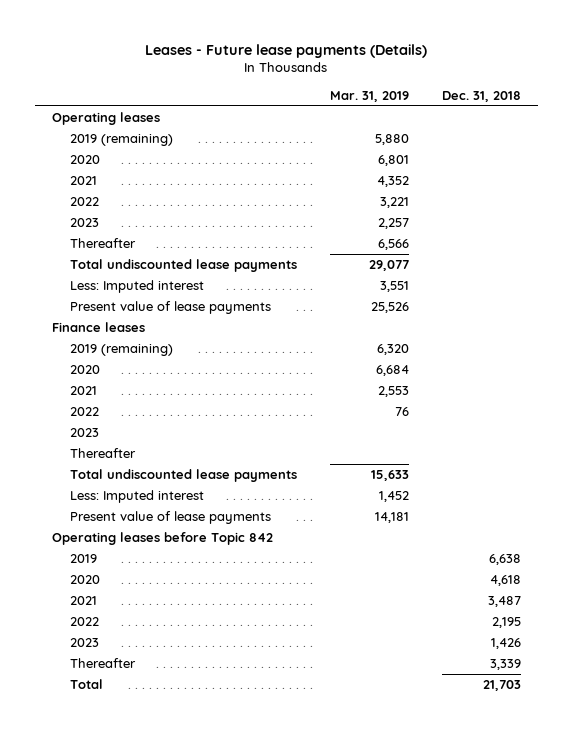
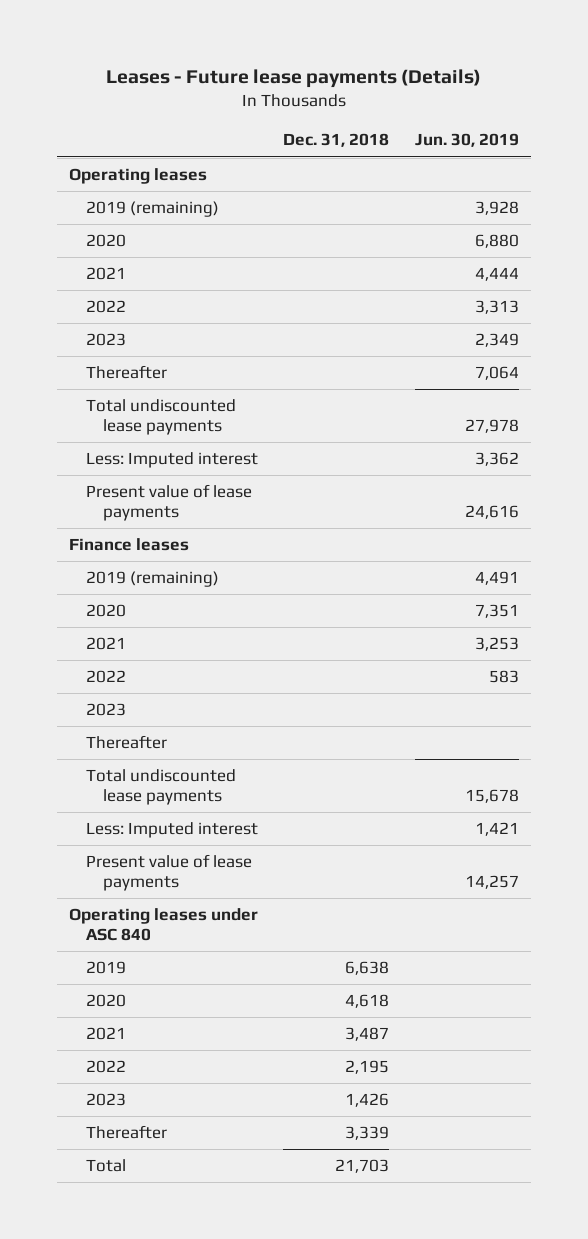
- | Mar. 31, 2019 | Dec. 31, 2018
+ | Dec. 31, 2018 | Jun. 30, 2019
- Operating leases before Topic 842
+ Operating leases under ASC 840

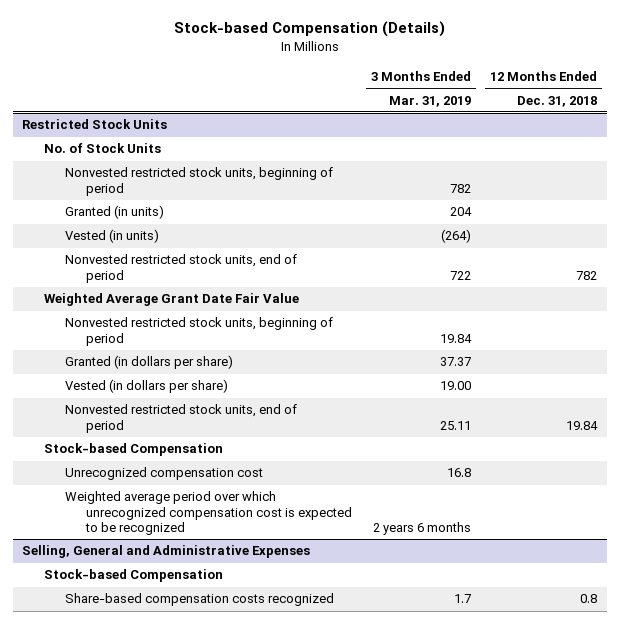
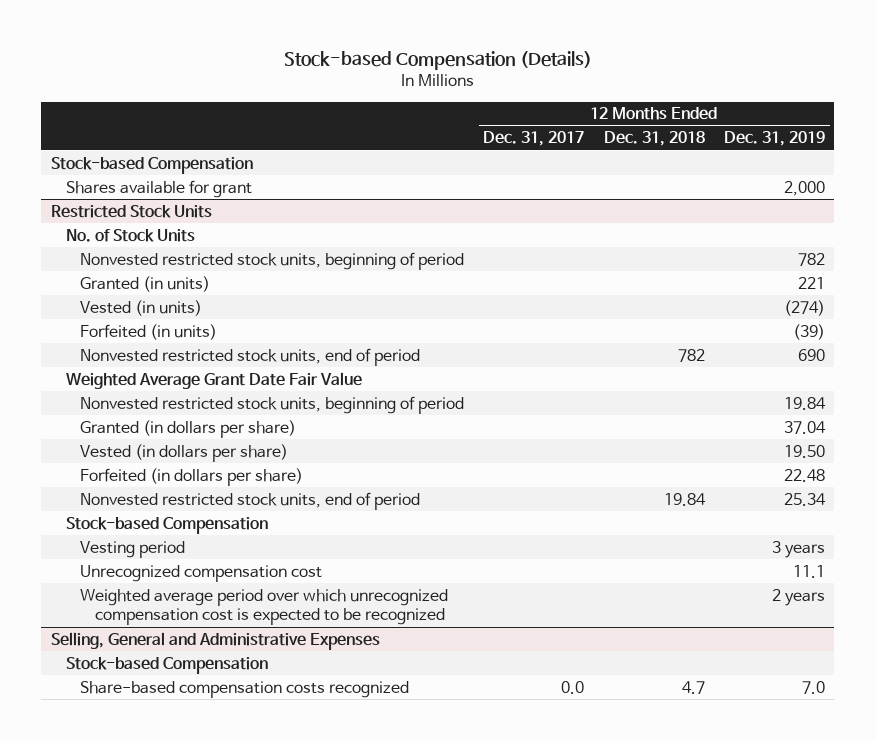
- | 3 Months Ended Mar. 31, 2019 | 12 Months Ended Dec. 31, 2018
+ | 12 Months Ended Dec. 31, 2017 | 12 Months Ended Dec. 31, 2018 | 12 Months Ended Dec. 31, 2019
+ Stock-based Compensation
+ Shares available for grant | | | 2,000
@ Restricted Stock Units
+ Forfeited (in units) | | | (39)
+ Forfeited (in dollars per share) | | | 22.48
+ Vesting period | | | 3 years
@ Selling, General and Administrative Expenses
- Share-based compensation costs recognized | 1.7 | 0.8
+ Share-based compensation costs recognized | 0.0 | 4.7 | 7.0

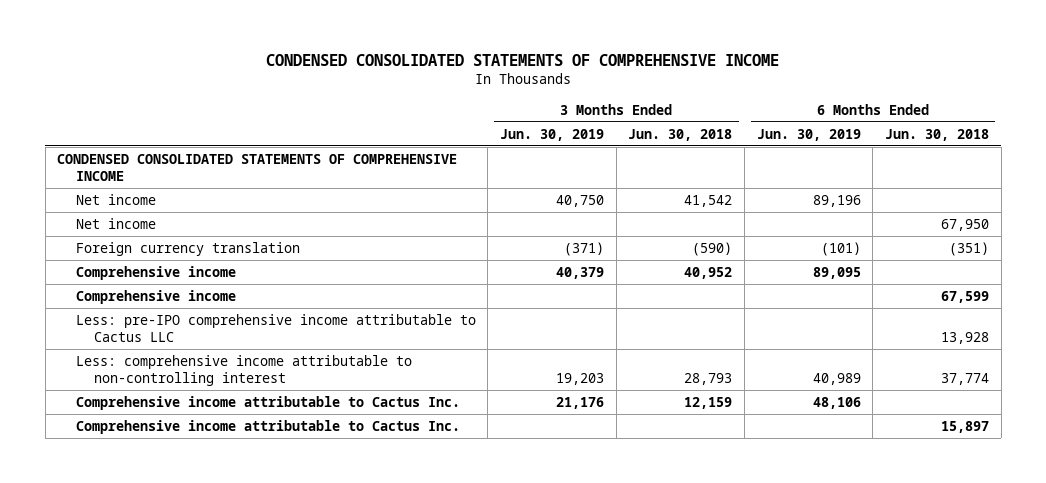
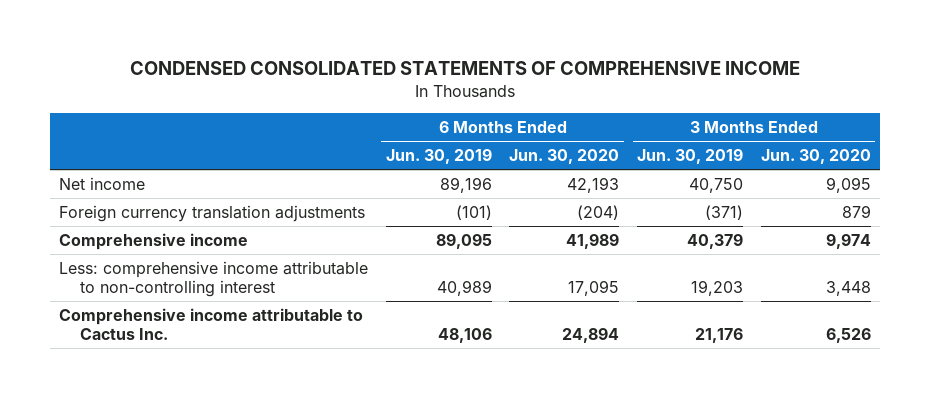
- | 3 Months Ended Jun. 30, 2019 | 3 Months Ended Jun. 30, 2018 | 6 Months Ended Jun. 30, 2019 | 6 Months Ended Jun. 30, 2018
+ | 6 Months Ended Jun. 30, 2019 | 6 Months Ended Jun. 30, 2020 | 3 Months Ended Jun. 30, 2019 | 3 Months Ended Jun. 30, 2020
- CONDENSED CONSOLIDATED STATEMENTS OF COMPREHENSIVE INCOME
- Net income | | | | 67,950
- Foreign currency translation | (371) | (590) | (101) | (351)
+ Foreign currency translation adjustments | (101) | (204) | (371) | 879
- Comprehensive income | | | | 67,599
- Less: pre-IPO comprehensive income attributable to Cactus LLC | | | | 13,928
- Comprehensive income attributable to Cactus Inc. | | | | 15,897

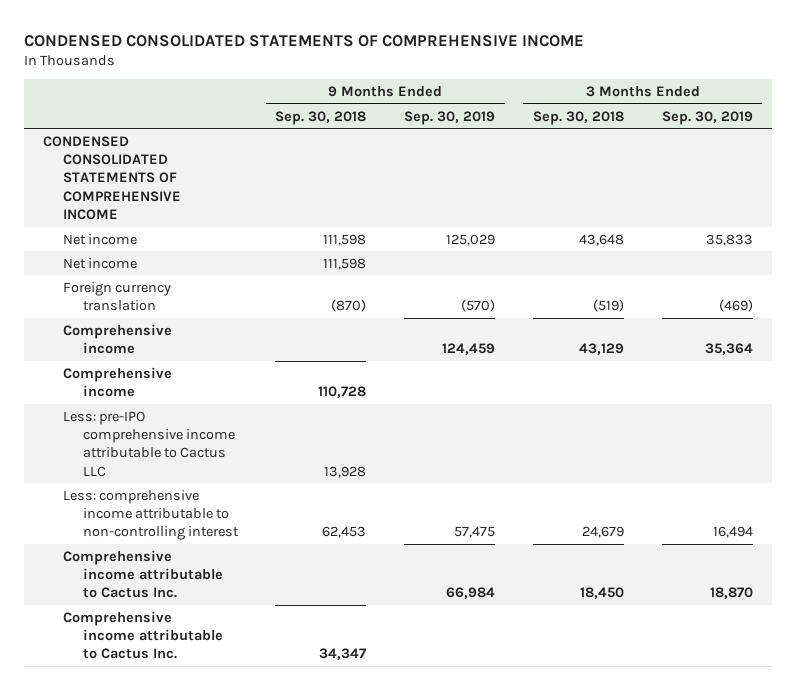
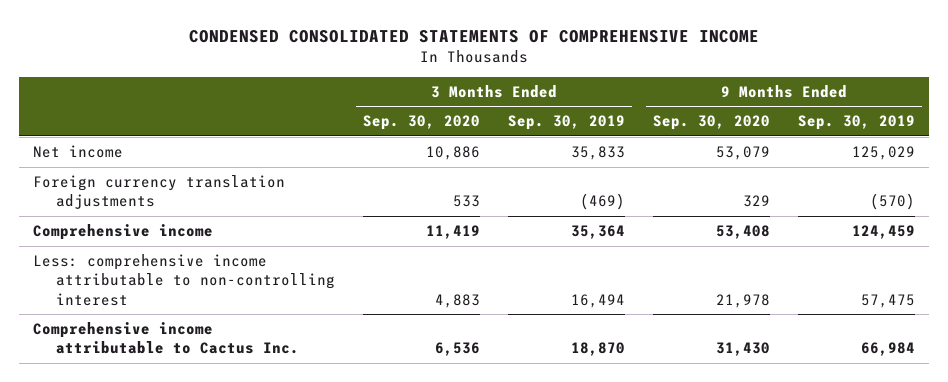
- | 9 Months Ended Sep. 30, 2018 | 9 Months Ended Sep. 30, 2019 | 3 Months Ended Sep. 30, 2018 | 3 Months Ended Sep. 30, 2019
+ | 3 Months Ended Sep. 30, 2020 | 3 Months Ended Sep. 30, 2019 | 9 Months Ended Sep. 30, 2020 | 9 Months Ended Sep. 30, 2019
- CONDENSED CONSOLIDATED STATEMENTS OF COMPREHENSIVE INCOME
- Net income | 111,598 | | |
- Foreign currency translation | (870) | (570) | (519) | (469)
+ Foreign currency translation adjustments | 533 | (469) | 329 | (570)
- Comprehensive income | 110,728 | | |
- Less: pre-IPO comprehensive income attributable to Cactus LLC | 13,928 | | |
- Comprehensive income attributable to Cactus Inc. | 34,347 | | |

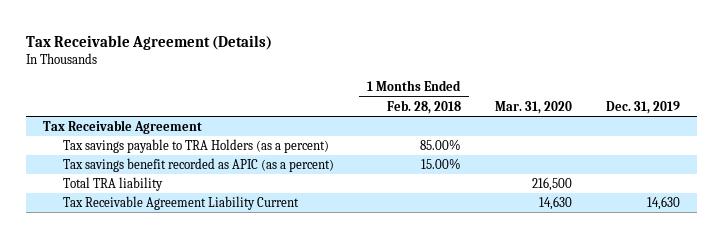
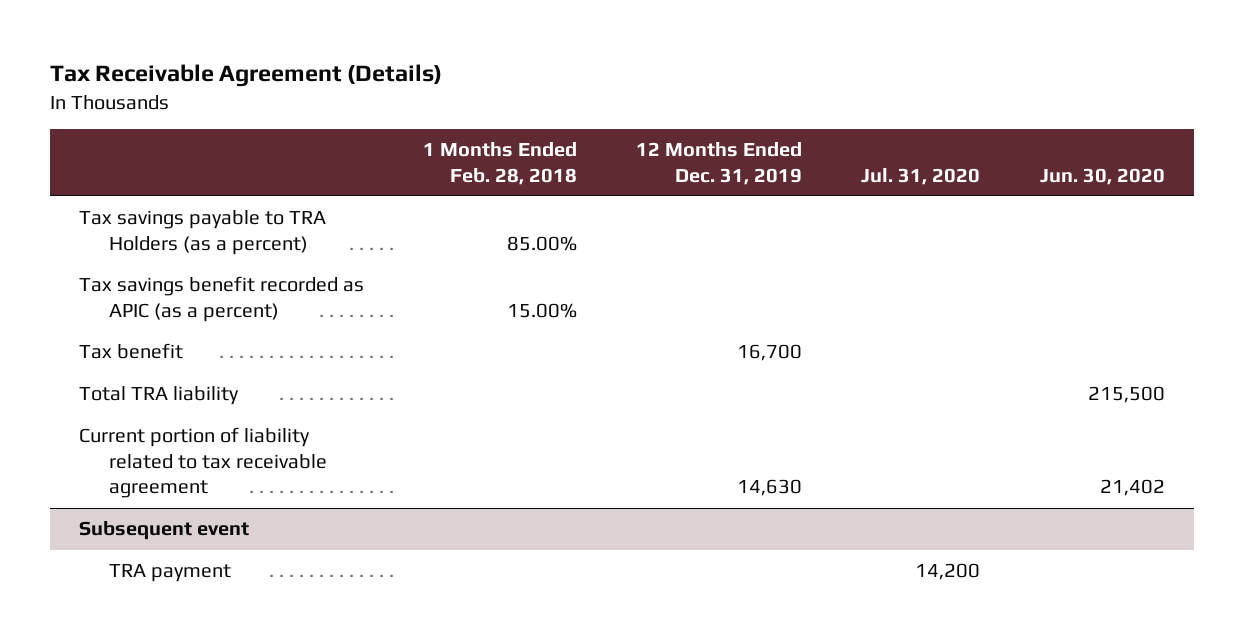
- | 1 Months Ended Feb. 28, 2018 | Mar. 31, 2020 | Dec. 31, 2019
+ | 1 Months Ended Feb. 28, 2018 | 12 Months Ended Dec. 31, 2019 | Jul. 31, 2020 | Jun. 30, 2020
- Tax Receivable Agreement
+ Tax benefit | | 16,700 | |
- Tax Receivable Agreement Liability Current | | 14,630 | 14,630
+ Current portion of liability related to tax receivable agreement | | 14,630 | | 21,402
+ Subsequent event
+ TRA payment | | | 14,200 |

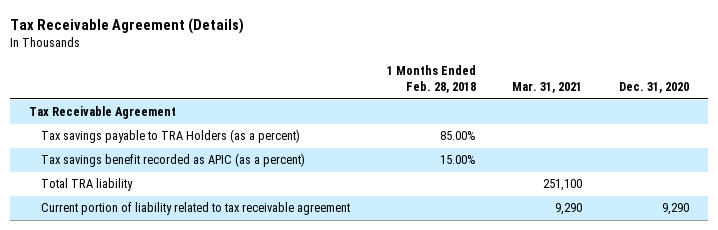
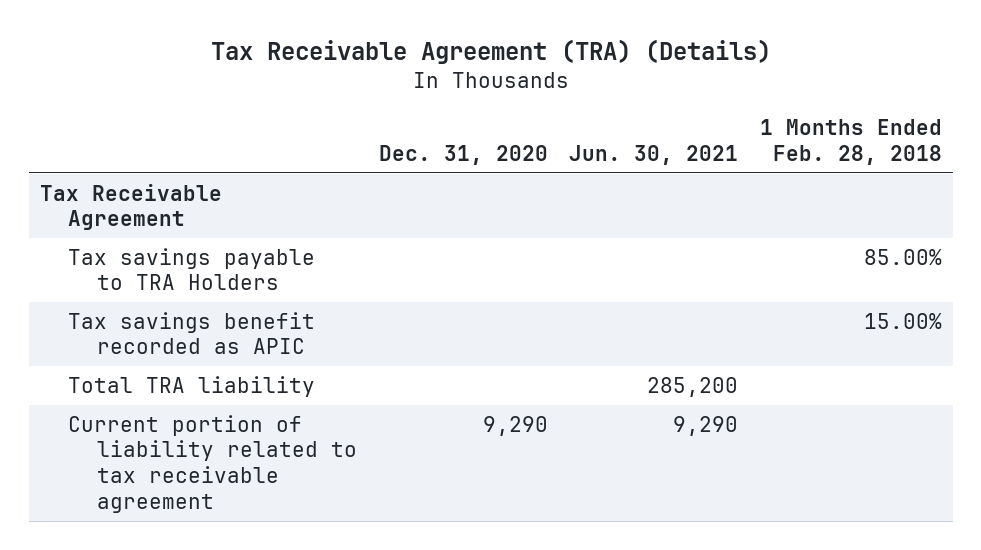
- Tax Receivable Agreement (Details)
+ Tax Receivable Agreement (TRA) (Details)
- | 1 Months Ended Feb. 28, 2018 | Mar. 31, 2021 | Dec. 31, 2020
+ | Dec. 31, 2020 | Jun. 30, 2021 | 1 Months Ended Feb. 28, 2018
- Tax savings payable to TRA Holders (as a percent) | 85.00% | |
- Tax savings benefit recorded as APIC (as a percent) | 15.00% | |
+ Tax savings payable to TRA Holders | | | 85.00%
+ Tax savings benefit recorded as APIC | | | 15.00%

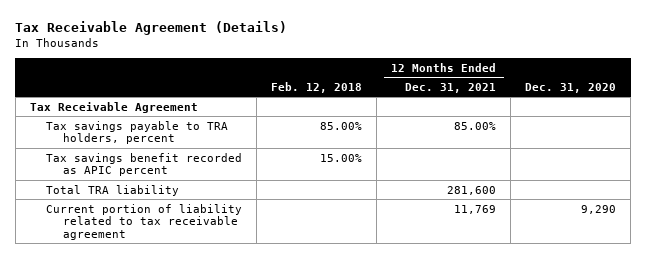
- Tax Receivable Agreement (TRA) (Details)
+ Tax Receivable Agreement (Details)
- | Dec. 31, 2020 | Jun. 30, 2021 | 1 Months Ended Feb. 28, 2018
+ | Feb. 12, 2018 | 12 Months Ended Dec. 31, 2021 | Dec. 31, 2020
- Tax savings payable to TRA Holders | | | 85.00%
- Tax savings benefit recorded as APIC | | | 15.00%
+ Tax savings payable to TRA holders, percent | 85.00% | 85.00% |
+ Tax savings benefit recorded as APIC percent | 15.00% | |

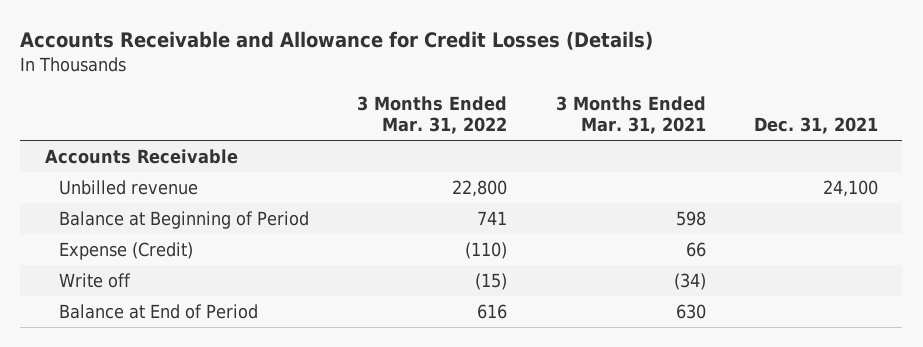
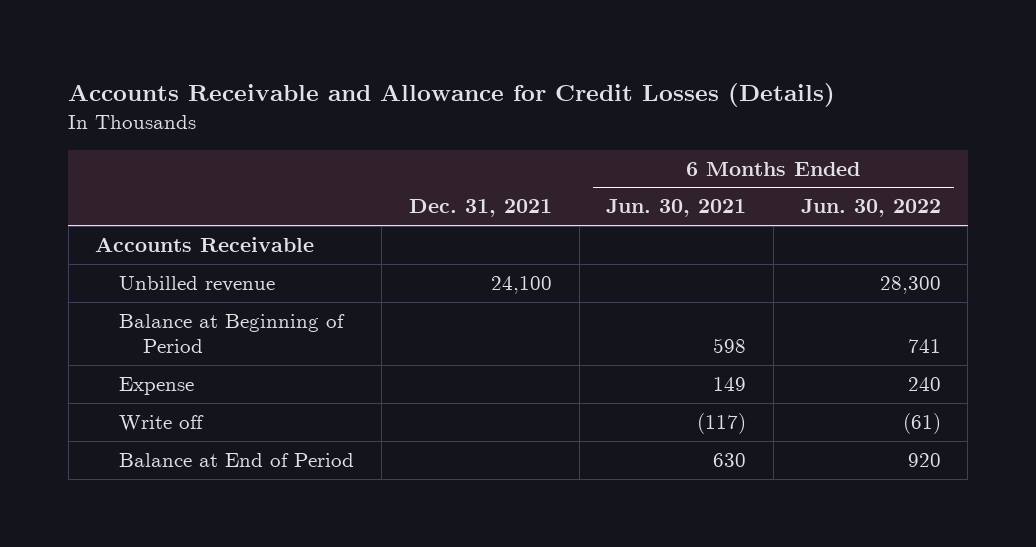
- | 3 Months Ended Mar. 31, 2022 | 3 Months Ended Mar. 31, 2021 | Dec. 31, 2021
+ | Dec. 31, 2021 | 6 Months Ended Jun. 30, 2021 | 6 Months Ended Jun. 30, 2022
- Expense (Credit) | (110) | 66 |
+ Expense | | 149 | 240

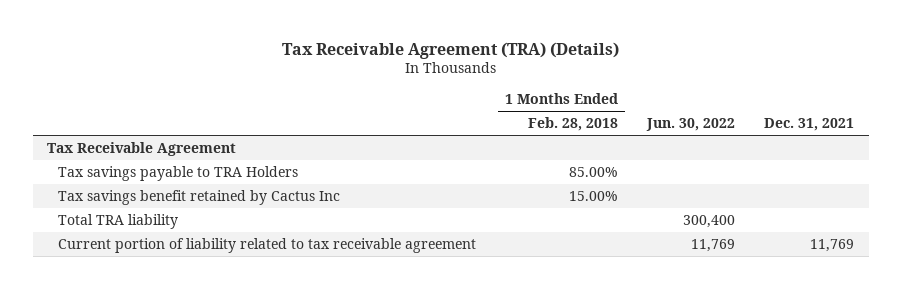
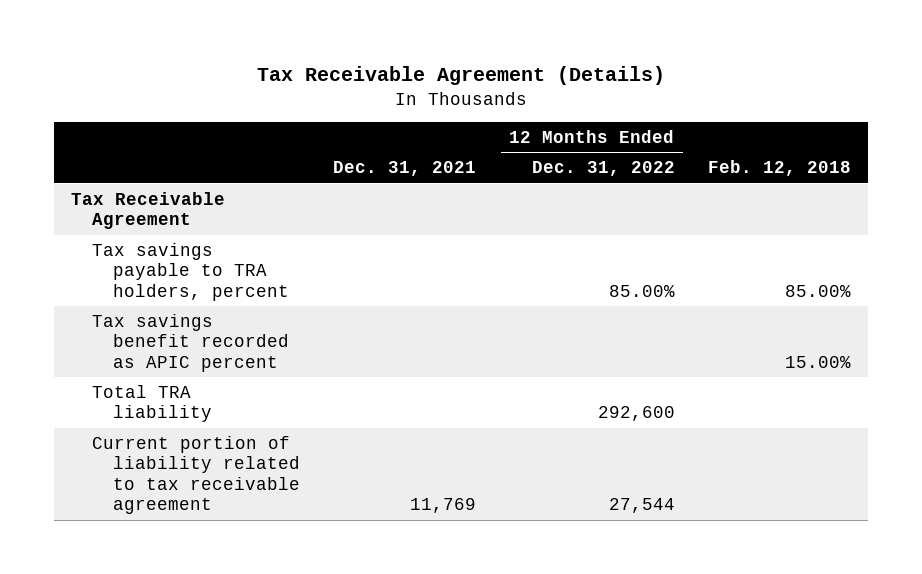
- Tax Receivable Agreement (TRA) (Details)
+ Tax Receivable Agreement (Details)
- | 1 Months Ended Feb. 28, 2018 | Jun. 30, 2022 | Dec. 31, 2021
+ | Dec. 31, 2021 | 12 Months Ended Dec. 31, 2022 | Feb. 12, 2018
- Tax savings payable to TRA Holders | 85.00% | |
- Tax savings benefit retained by Cactus Inc | 15.00% | |
+ Tax savings payable to TRA holders, percent | | 85.00% | 85.00%
+ Tax savings benefit recorded as APIC percent | | | 15.00%

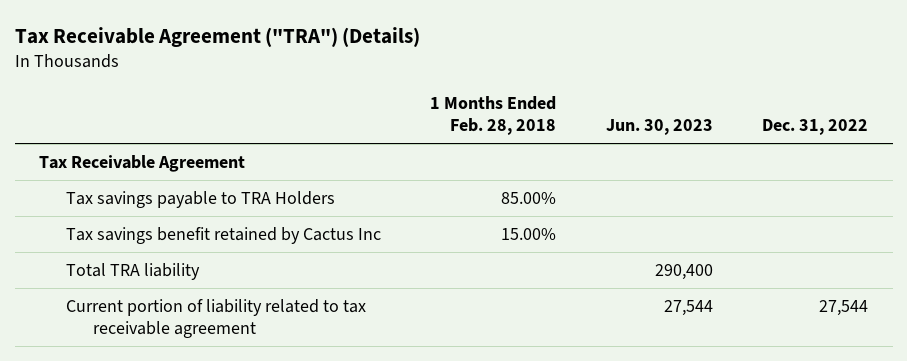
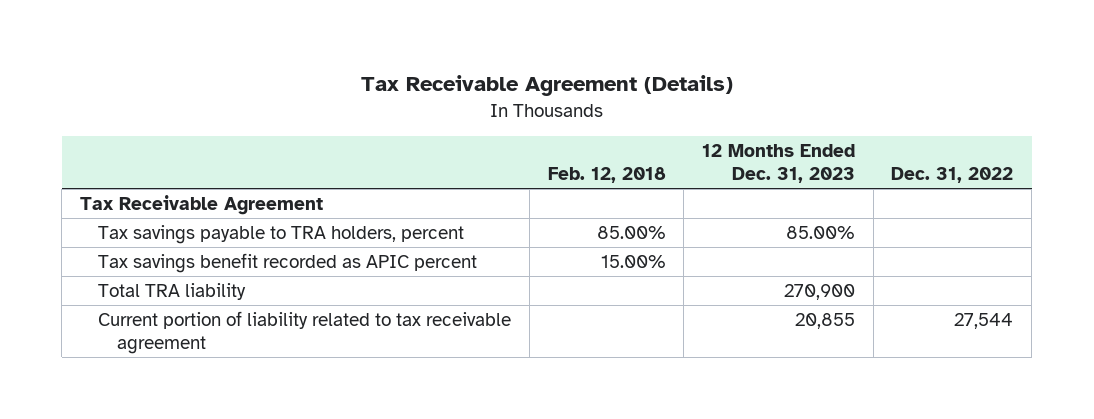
- Tax Receivable Agreement ("TRA") (Details)
+ Tax Receivable Agreement (Details)
- | 1 Months Ended Feb. 28, 2018 | Jun. 30, 2023 | Dec. 31, 2022
+ | Feb. 12, 2018 | 12 Months Ended Dec. 31, 2023 | Dec. 31, 2022
- Tax savings payable to TRA Holders | 85.00% | |
- Tax savings benefit retained by Cactus Inc | 15.00% | |
+ Tax savings payable to TRA holders, percent | 85.00% | 85.00% |
+ Tax savings benefit recorded as APIC percent | 15.00% | |

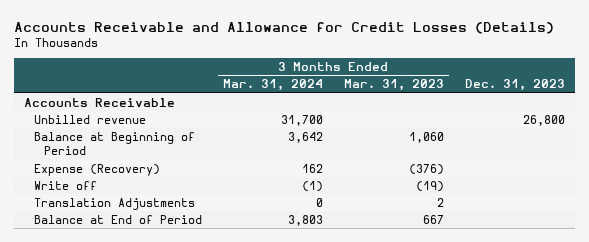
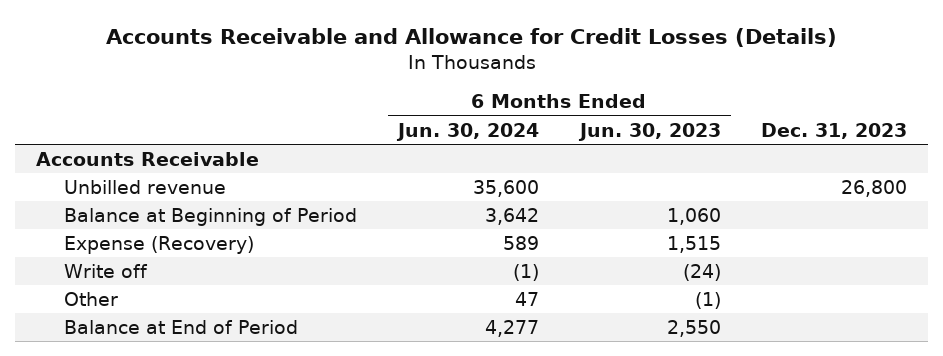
- | 3 Months Ended Mar. 31, 2024 | 3 Months Ended Mar. 31, 2023 | Dec. 31, 2023
+ | 6 Months Ended Jun. 30, 2024 | 6 Months Ended Jun. 30, 2023 | Dec. 31, 2023
- Translation Adjustments | 0 | 2 |
+ Other | 47 | (1) |

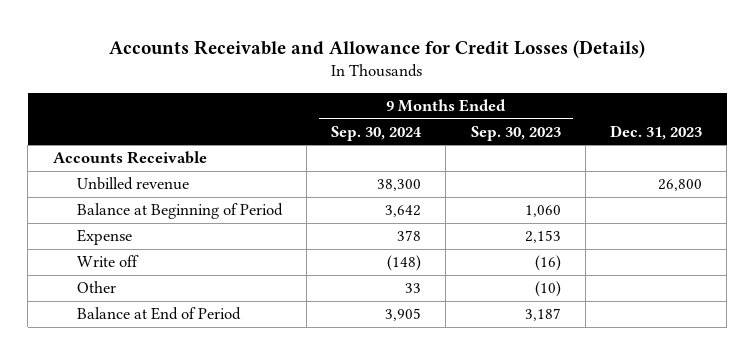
- | 6 Months Ended Jun. 30, 2024 | 6 Months Ended Jun. 30, 2023 | Dec. 31, 2023
+ | 9 Months Ended Sep. 30, 2024 | 9 Months Ended Sep. 30, 2023 | Dec. 31, 2023
- Expense (Recovery) | 589 | 1,515 |
+ Expense | 378 | 2,153 |

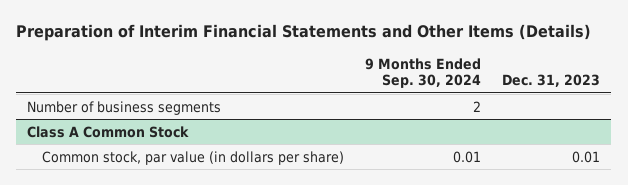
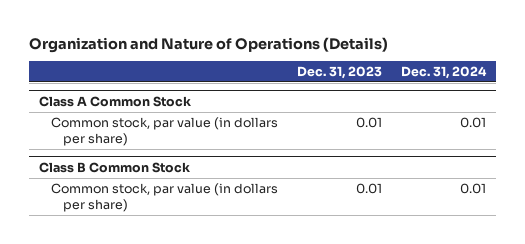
- Preparation of Interim Financial Statements and Other Items (Details)
+ Organization and Nature of Operations (Details)
- | 9 Months Ended Sep. 30, 2024 | Dec. 31, 2023
+ | Dec. 31, 2023 | Dec. 31, 2024
- Number of business segments | 2 |
+ Class B Common Stock
+ Common stock, par value (in dollars per share) | 0.01 | 0.01

